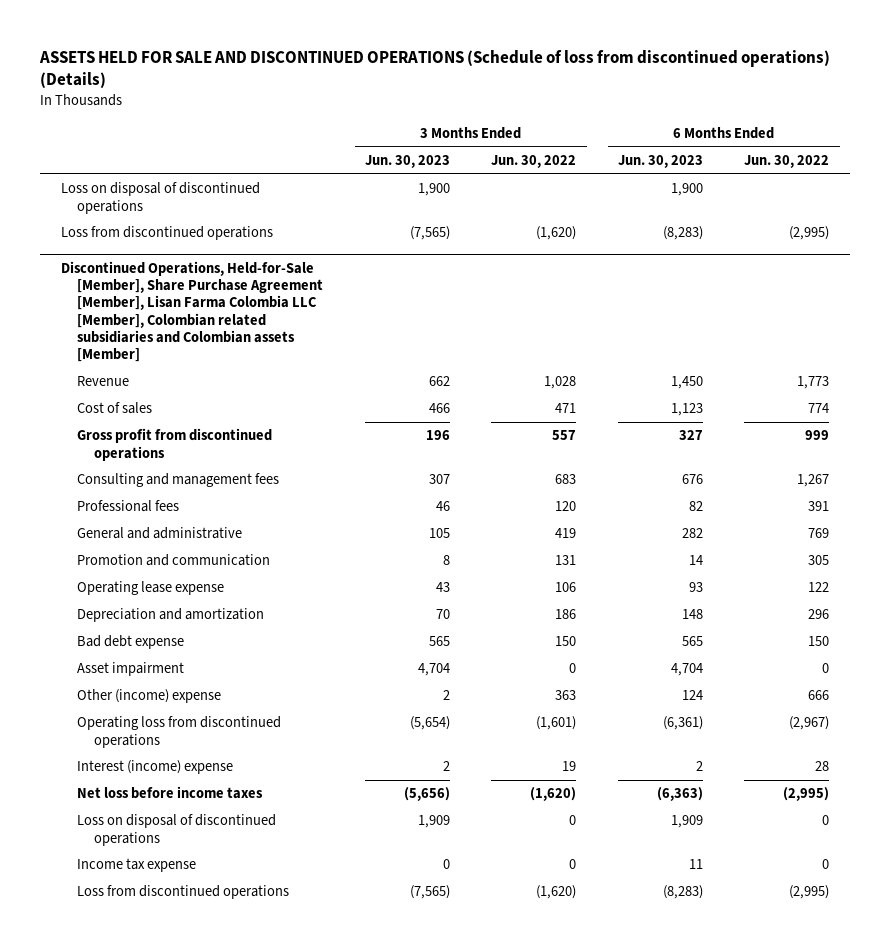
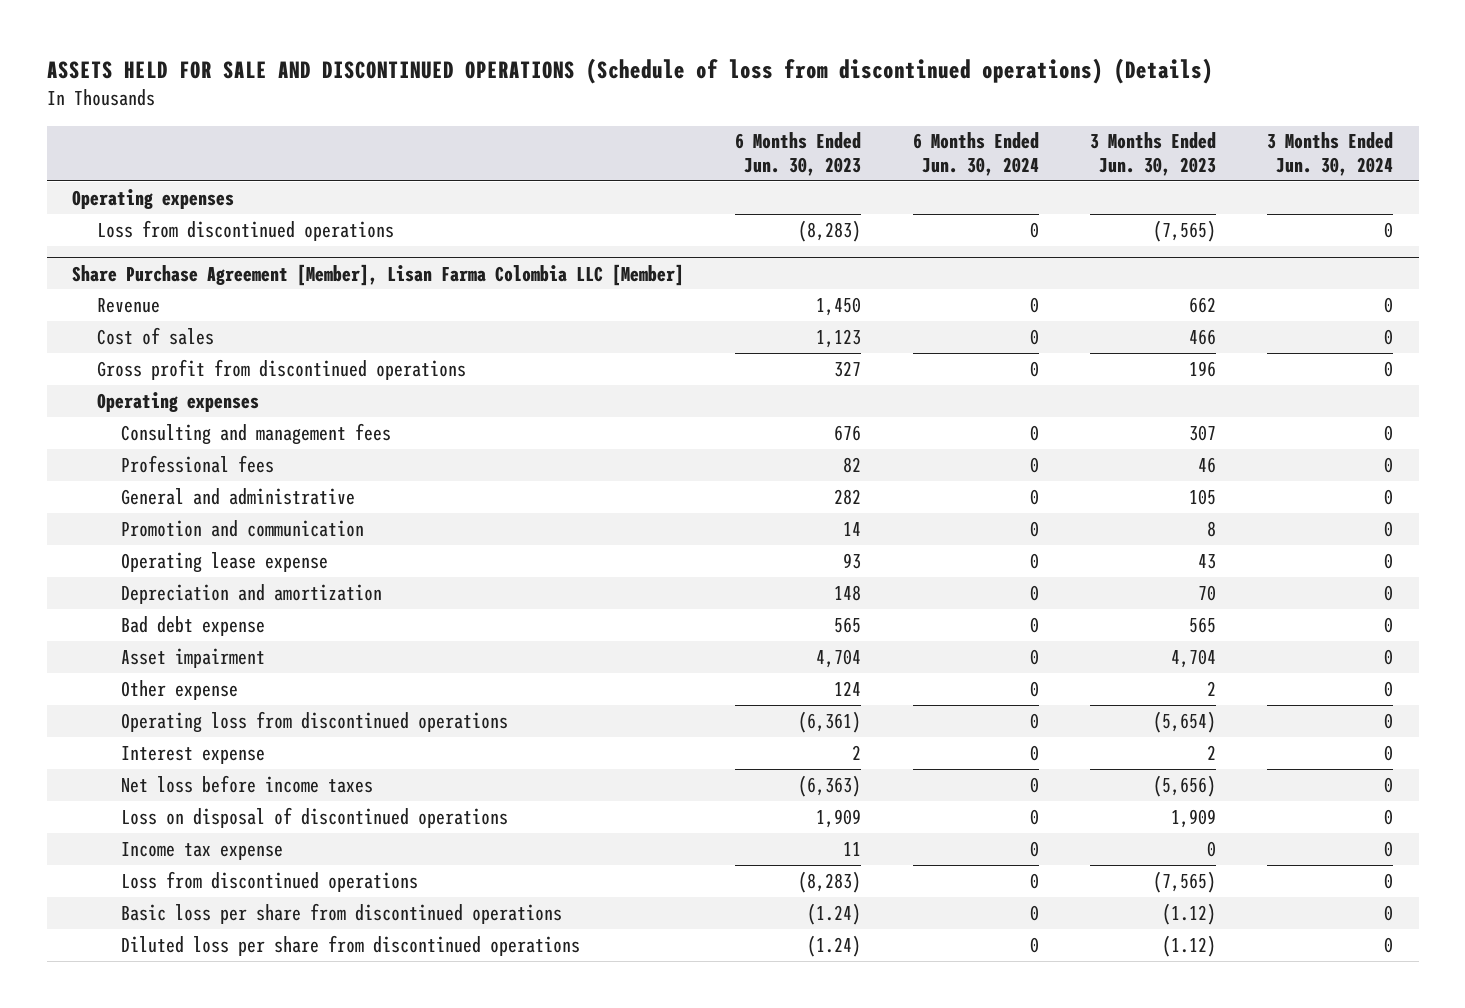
- | 3 Months Ended Jun. 30, 2023 | 3 Months Ended Jun. 30, 2022 | 6 Months Ended Jun. 30, 2023 | 6 Months Ended Jun. 30, 2022
+ | 6 Months Ended Jun. 30, 2023 | 6 Months Ended Jun. 30, 2024 | 3 Months Ended Jun. 30, 2023 | 3 Months Ended Jun. 30, 2024
- Loss on disposal of discontinued operations | 1,900 | | 1,900 |
+ Operating expenses
- Discontinued Operations, Held-for-Sale [Member], Share Purchase Agreement [Member], Lisan Farma Colombia LLC [Member], Colombian related subsidiaries and Colombian assets [Member]
+ Share Purchase Agreement [Member], Lisan Farma Colombia LLC [Member]
+ Operating expenses
- Other (income) expense | 2 | 363 | 124 | 666
+ Other expense | 124 | 0 | 2 | 0
- Interest (income) expense | 2 | 19 | 2 | 28
+ Interest expense | 2 | 0 | 2 | 0
+ Basic loss per share from discontinued operations | (1.24) | 0 | (1.12) | 0
+ Diluted loss per share from discontinued operations | (1.24) | 0 | (1.12) | 0

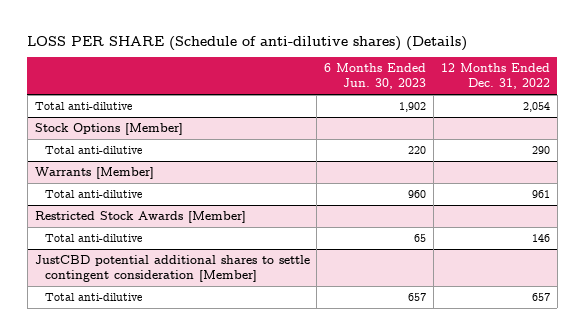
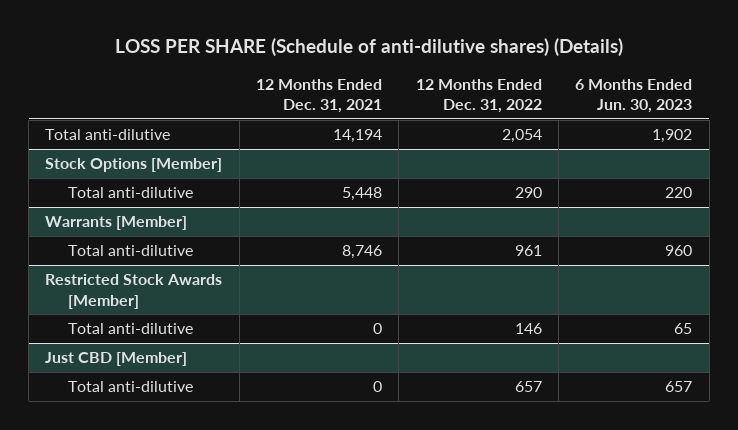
- | 6 Months Ended Jun. 30, 2023 | 12 Months Ended Dec. 31, 2022
+ | 12 Months Ended Dec. 31, 2021 | 12 Months Ended Dec. 31, 2022 | 6 Months Ended Jun. 30, 2023
- JustCBD potential additional shares to settle contingent consideration [Member]
+ Just CBD [Member]

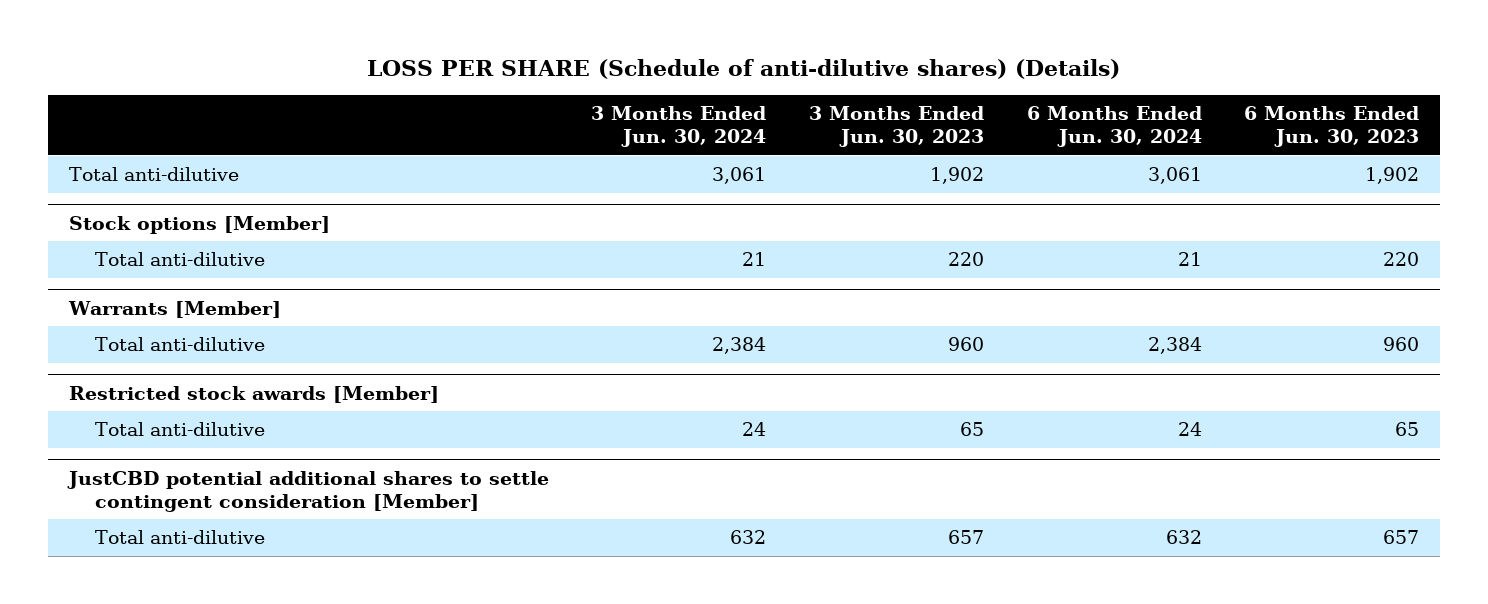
- | 12 Months Ended Dec. 31, 2021 | 12 Months Ended Dec. 31, 2022 | 6 Months Ended Jun. 30, 2023
+ | 3 Months Ended Jun. 30, 2024 | 3 Months Ended Jun. 30, 2023 | 6 Months Ended Jun. 30, 2024 | 6 Months Ended Jun. 30, 2023
- Stock Options [Member]
+ Stock options [Member]
- Restricted Stock Awards [Member]
+ Restricted stock awards [Member]
- Just CBD [Member]
+ JustCBD potential additional shares to settle contingent consideration [Member]

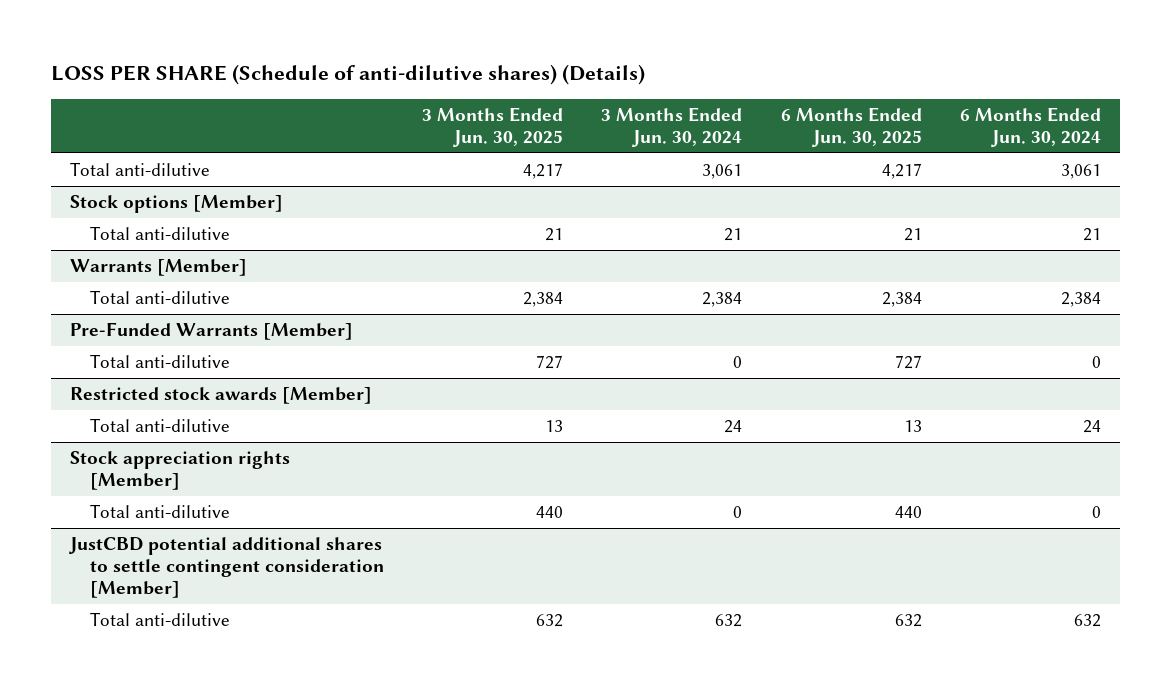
- | 3 Months Ended Jun. 30, 2024 | 3 Months Ended Jun. 30, 2023 | 6 Months Ended Jun. 30, 2024 | 6 Months Ended Jun. 30, 2023
+ | 3 Months Ended Jun. 30, 2025 | 3 Months Ended Jun. 30, 2024 | 6 Months Ended Jun. 30, 2025 | 6 Months Ended Jun. 30, 2024
+ Pre-Funded Warrants [Member]
+ Total anti-dilutive | 727 | 0 | 727 | 0
+ Stock appreciation rights [Member]
+ Total anti-dilutive | 440 | 0 | 440 | 0

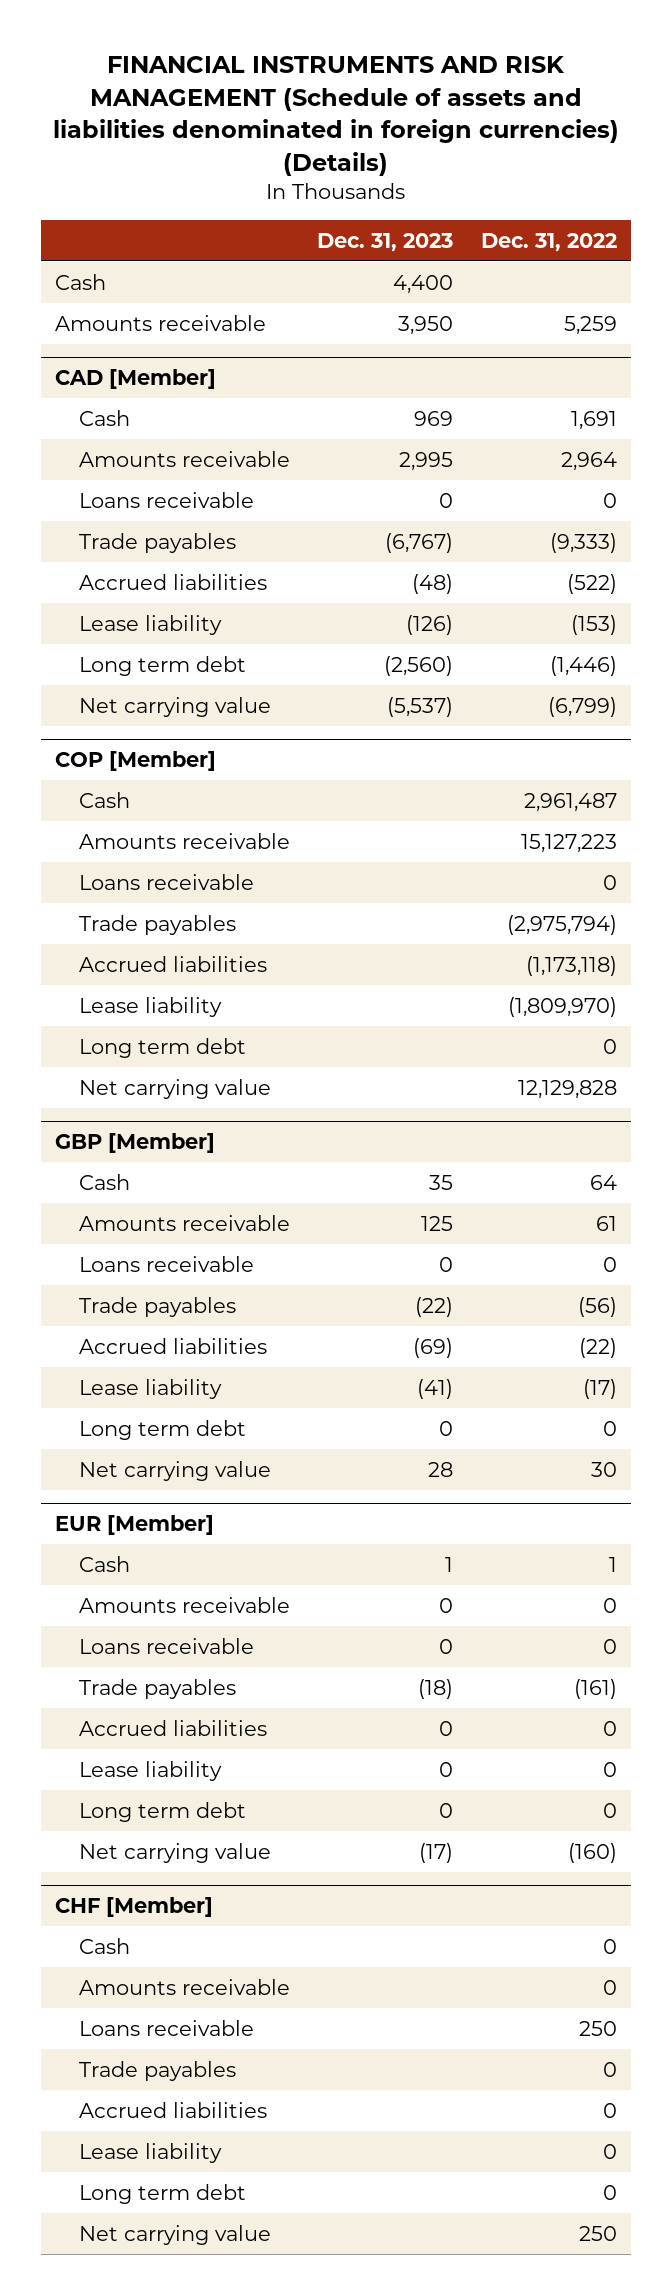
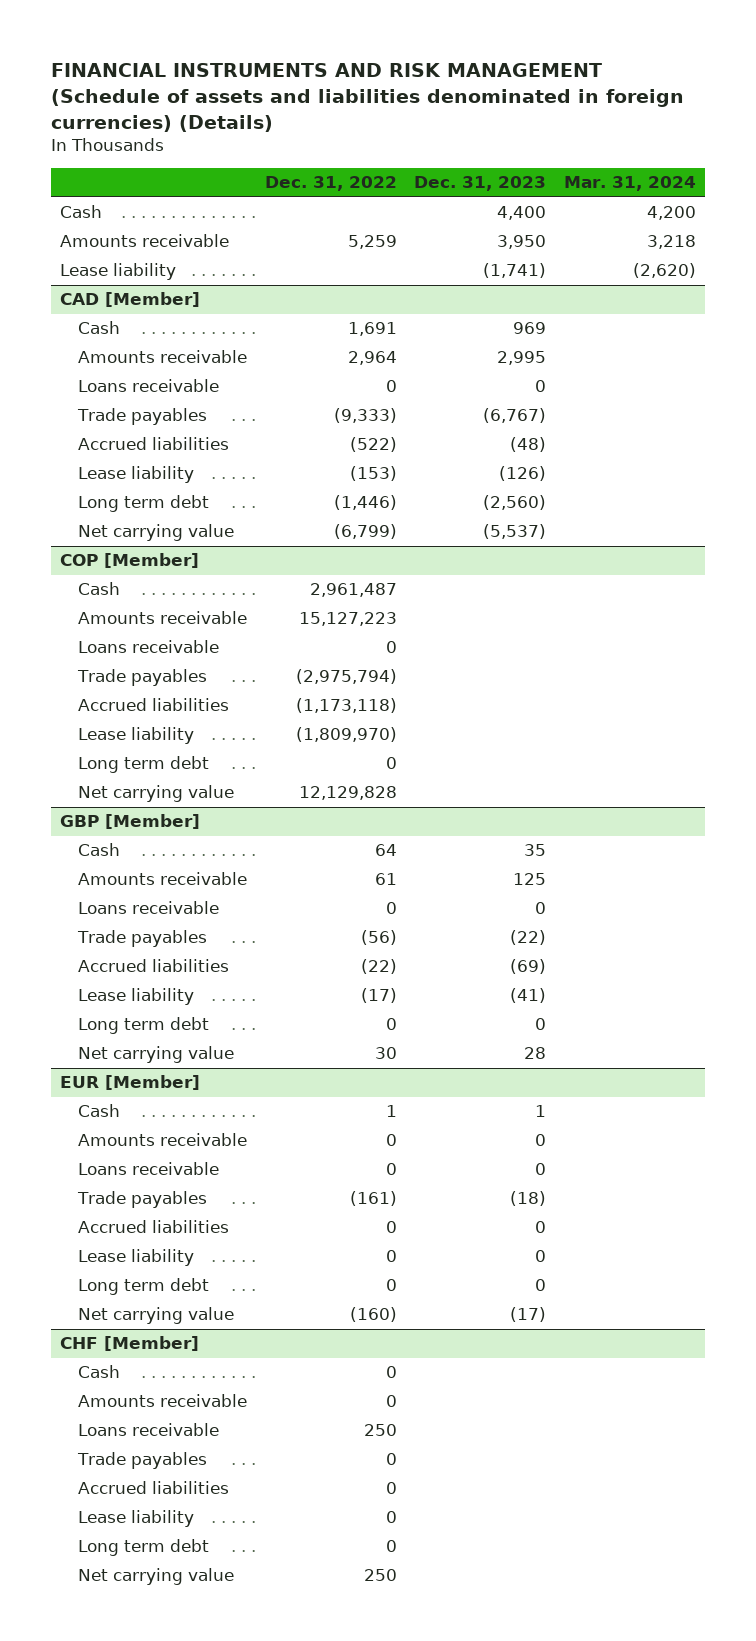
- | Dec. 31, 2023 | Dec. 31, 2022
+ | Dec. 31, 2022 | Dec. 31, 2023 | Mar. 31, 2024
+ Lease liability | | (1,741) | (2,620)

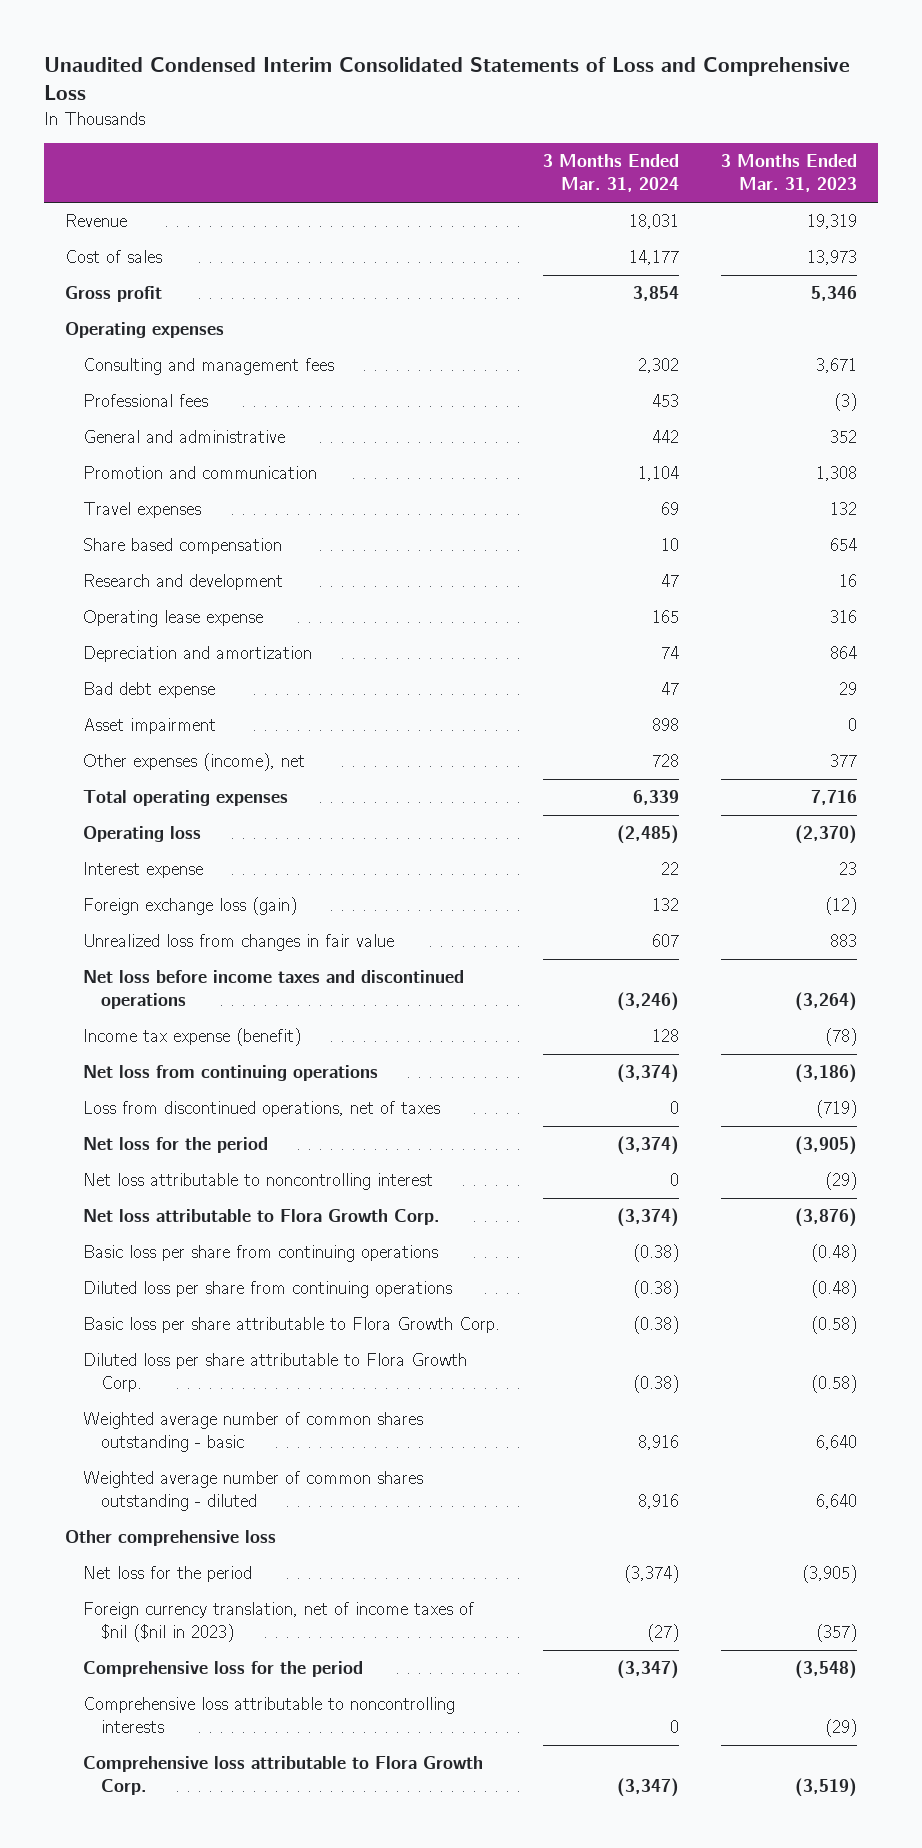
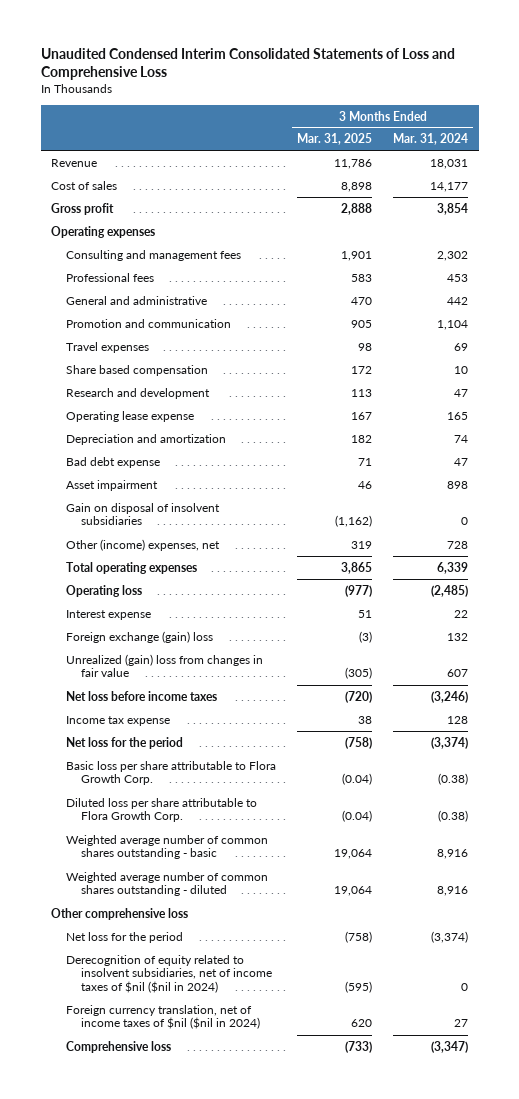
- | 3 Months Ended Mar. 31, 2024 | 3 Months Ended Mar. 31, 2023
+ | 3 Months Ended Mar. 31, 2025 | 3 Months Ended Mar. 31, 2024
- Other expenses (income), net | 728 | 377
+ Gain on disposal of insolvent subsidiaries | (1,162) | 0
+ Other (income) expenses, net | 319 | 728
- Foreign exchange loss (gain) | 132 | (12)
- Unrealized loss from changes in fair value | 607 | 883
- Net loss before income taxes and discontinued operations | (3,246) | (3,264)
- Income tax expense (benefit) | 128 | (78)
- Net loss from continuing operations | (3,374) | (3,186)
- Loss from discontinued operations, net of taxes | 0 | (719)
+ Foreign exchange (gain) loss | (3) | 132
+ Unrealized (gain) loss from changes in fair value | (305) | 607
+ Net loss before income taxes | (720) | (3,246)
+ Income tax expense | 38 | 128
- Net loss attributable to noncontrolling interest | 0 | (29)
- Net loss attributable to Flora Growth Corp. | (3,374) | (3,876)
- Basic loss per share from continuing operations | (0.38) | (0.48)
- Diluted loss per share from continuing operations | (0.38) | (0.48)
- Foreign currency translation, net of income taxes of $nil ($nil in 2023) | (27) | (357)
- Comprehensive loss for the period | (3,347) | (3,548)
- Comprehensive loss attributable to noncontrolling interests | 0 | (29)
- Comprehensive loss attributable to Flora Growth Corp. | (3,347) | (3,519)
+ Derecognition of equity related to insolvent subsidiaries, net of income taxes of $nil ($nil in 2024) | (595) | 0
+ Foreign currency translation, net of income taxes of $nil ($nil in 2024) | 620 | 27
+ Comprehensive loss | (733) | (3,347)

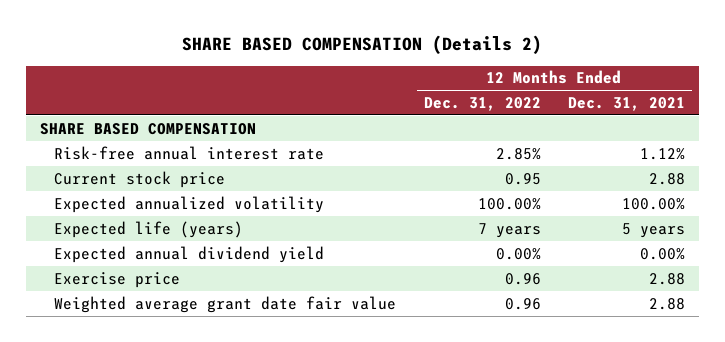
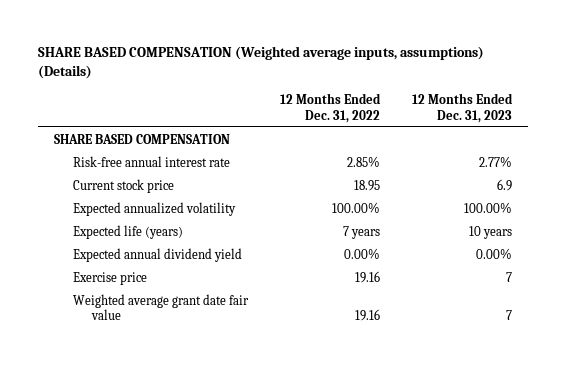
- SHARE BASED COMPENSATION (Details 2)
+ SHARE BASED COMPENSATION (Weighted average inputs, assumptions) (Details)
- | 12 Months Ended Dec. 31, 2022 | 12 Months Ended Dec. 31, 2021
+ | 12 Months Ended Dec. 31, 2022 | 12 Months Ended Dec. 31, 2023
- Current stock price | 0.95 | 2.88
+ Current stock price | 18.95 | 6.9
- Exercise price | 0.96 | 2.88
- Weighted average grant date fair value | 0.96 | 2.88
+ Exercise price | 19.16 | 7
+ Weighted average grant date fair value | 19.16 | 7

